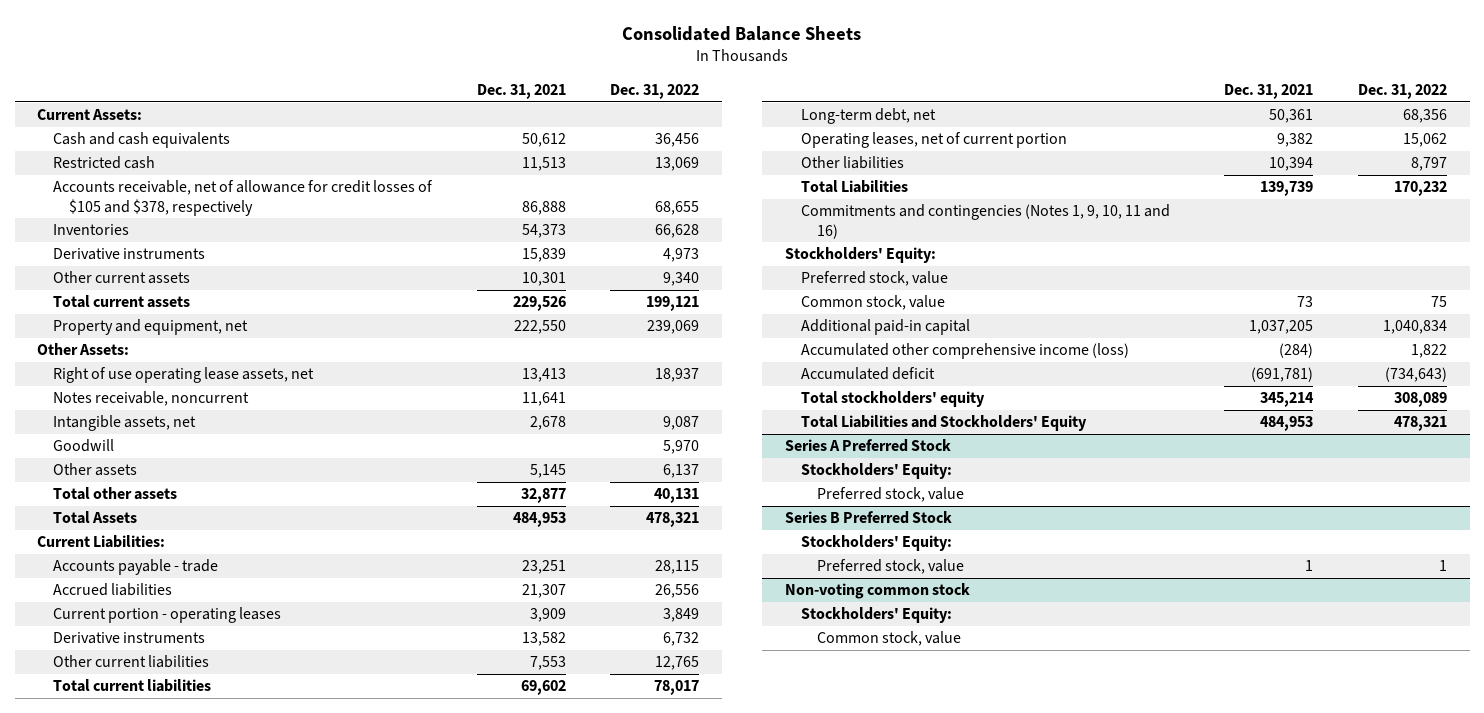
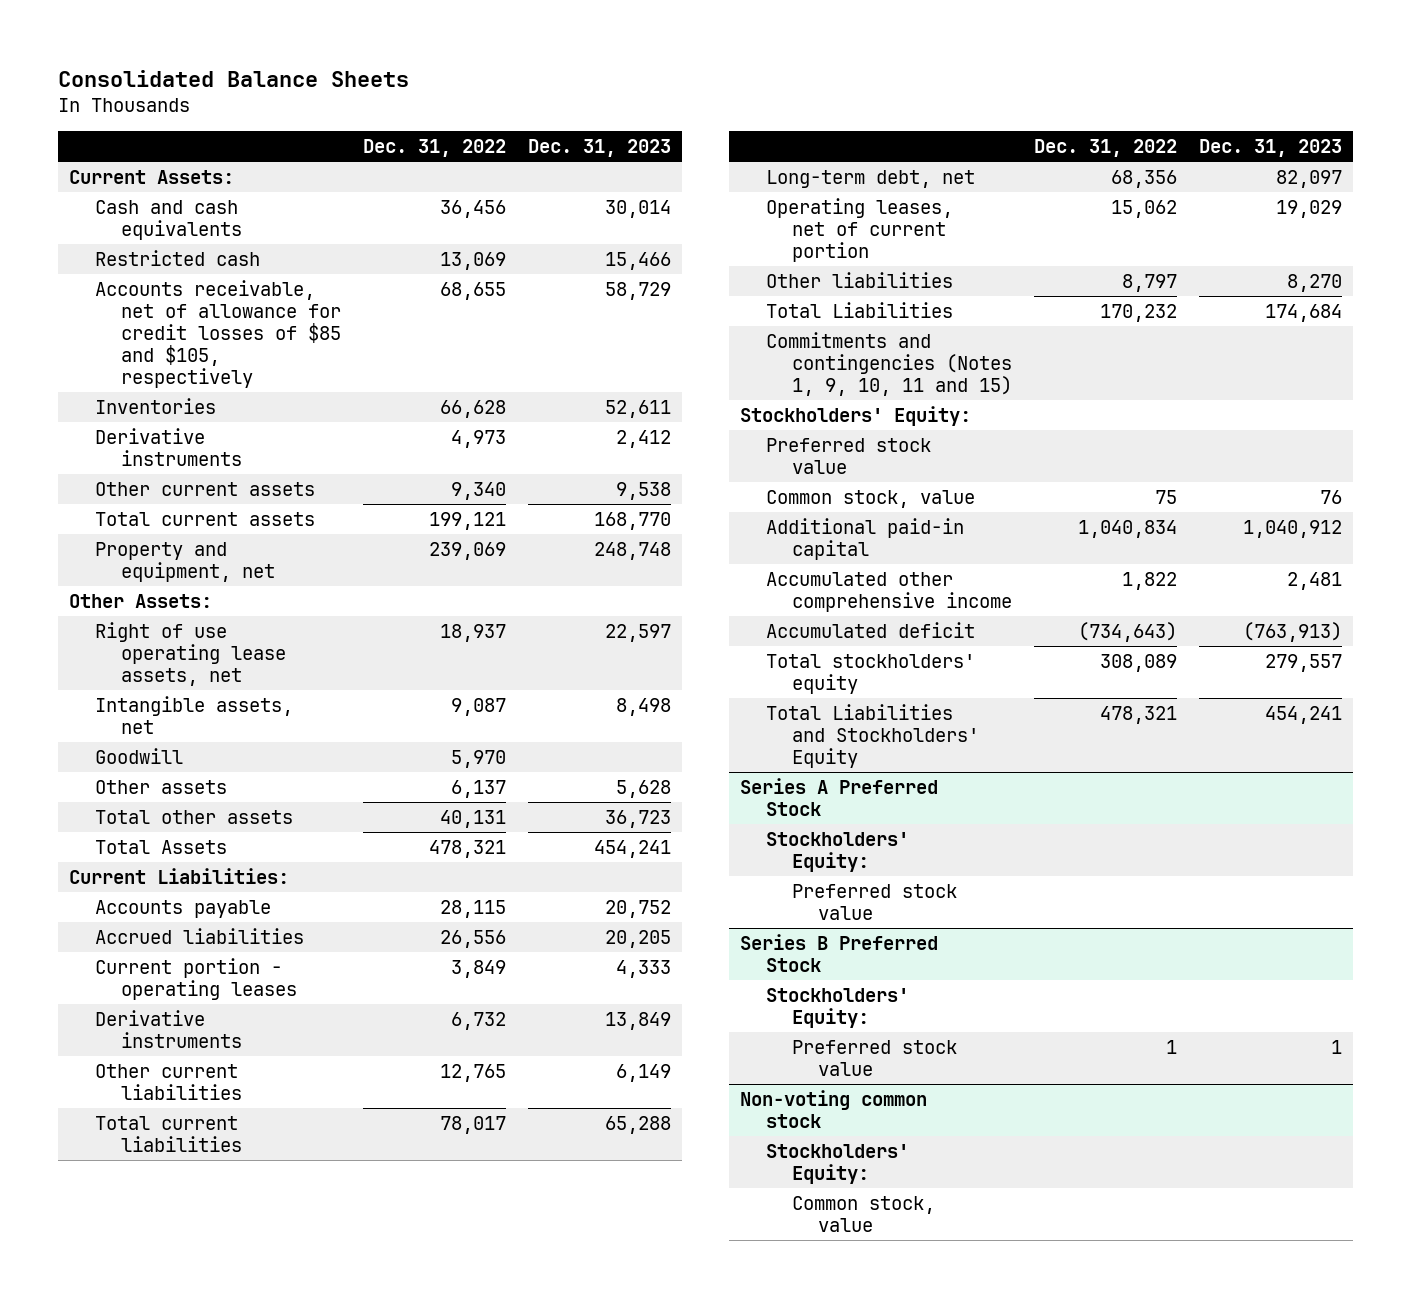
- | Dec. 31, 2021 | Dec. 31, 2022
+ | Dec. 31, 2022 | Dec. 31, 2023
- Accounts receivable, net of allowance for credit losses of $105 and $378, respectively | 86,888 | 68,655
+ Accounts receivable, net of allowance for credit losses of $85 and $105, respectively | 68,655 | 58,729
- Notes receivable, noncurrent | 11,641 |
- Accounts payable - trade | 23,251 | 28,115
+ Accounts payable | 28,115 | 20,752
- Commitments and contingencies (Notes 1, 9, 10, 11 and 16)
+ Commitments and contingencies (Notes 1, 9, 10, 11 and 15)
- Preferred stock, value
+ Preferred stock value
- Accumulated other comprehensive income (loss) | (284) | 1,822
+ Accumulated other comprehensive income | 1,822 | 2,481
@ Series A Preferred Stock
- Preferred stock, value
+ Preferred stock value
@ Series B Preferred Stock
- Preferred stock, value | 1 | 1
+ Preferred stock value | 1 | 1

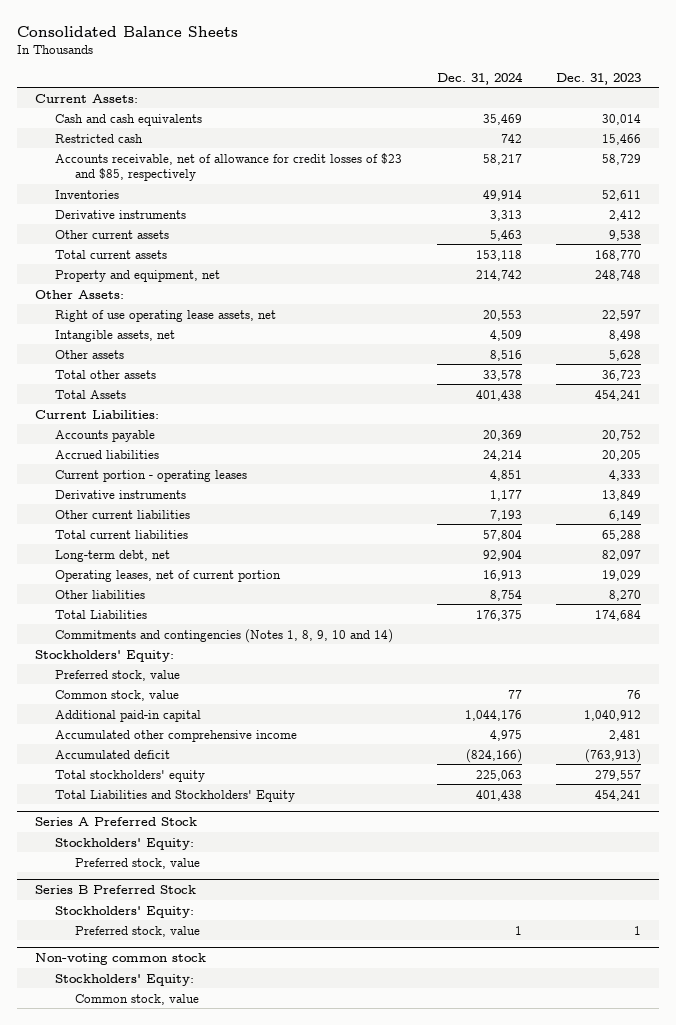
- | Dec. 31, 2022 | Dec. 31, 2023
+ | Dec. 31, 2024 | Dec. 31, 2023
- Accounts receivable, net of allowance for credit losses of $85 and $105, respectively | 68,655 | 58,729
+ Accounts receivable, net of allowance for credit losses of $23 and $85, respectively | 58,217 | 58,729
- Goodwill | 5,970 |
- Commitments and contingencies (Notes 1, 9, 10, 11 and 15)
+ Commitments and contingencies (Notes 1, 8, 9, 10 and 14)
- Preferred stock value
+ Preferred stock, value
@ Series A Preferred Stock
- Preferred stock value
+ Preferred stock, value
@ Series B Preferred Stock
- Preferred stock value | 1 | 1
+ Preferred stock, value | 1 | 1

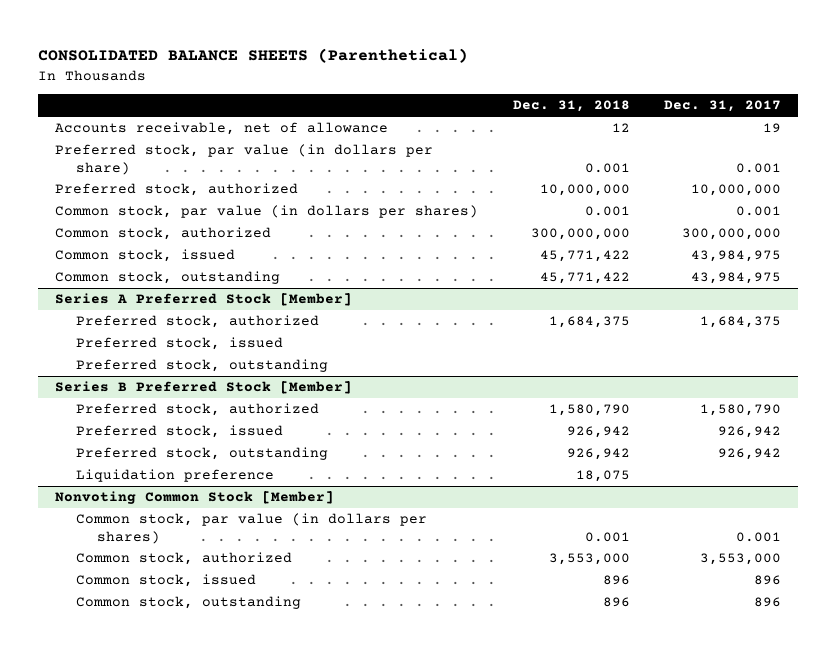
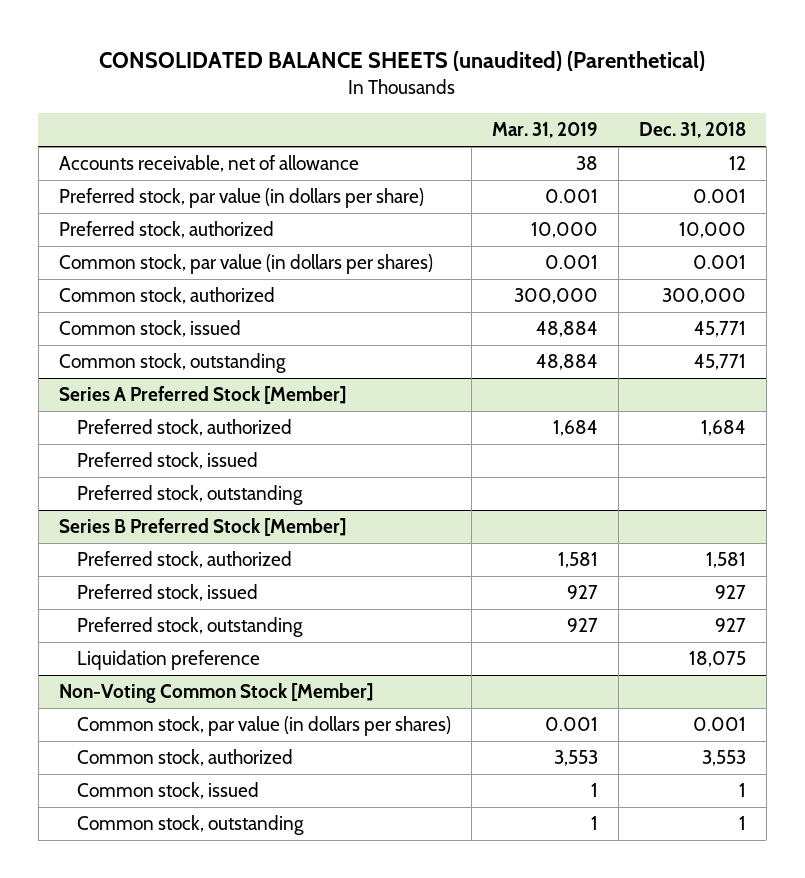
- CONSOLIDATED BALANCE SHEETS (Parenthetical)
+ CONSOLIDATED BALANCE SHEETS (unaudited) (Parenthetical)
- | Dec. 31, 2018 | Dec. 31, 2017
+ | Mar. 31, 2019 | Dec. 31, 2018
- Preferred stock, authorized | 10,000,000 | 10,000,000
+ Preferred stock, authorized | 10,000 | 10,000
- Common stock, authorized | 300,000,000 | 300,000,000
- Common stock, issued | 45,771,422 | 43,984,975
- Common stock, outstanding | 45,771,422 | 43,984,975
+ Common stock, authorized | 300,000 | 300,000
+ Common stock, issued | 48,884 | 45,771
+ Common stock, outstanding | 48,884 | 45,771
@ Series A Preferred Stock [Member]
- Preferred stock, authorized | 1,684,375 | 1,684,375
+ Preferred stock, authorized | 1,684 | 1,684
@ Series B Preferred Stock [Member]
- Preferred stock, authorized | 1,580,790 | 1,580,790
- Preferred stock, issued | 926,942 | 926,942
- Preferred stock, outstanding | 926,942 | 926,942
+ Preferred stock, authorized | 1,581 | 1,581
+ Preferred stock, issued | 927 | 927
+ Preferred stock, outstanding | 927 | 927
- Nonvoting Common Stock [Member]
+ Non-Voting Common Stock [Member]
- Common stock, authorized | 3,553,000 | 3,553,000
- Common stock, issued | 896 | 896
- Common stock, outstanding | 896 | 896
+ Common stock, authorized | 3,553 | 3,553
+ Common stock, issued | 1 | 1
+ Common stock, outstanding | 1 | 1

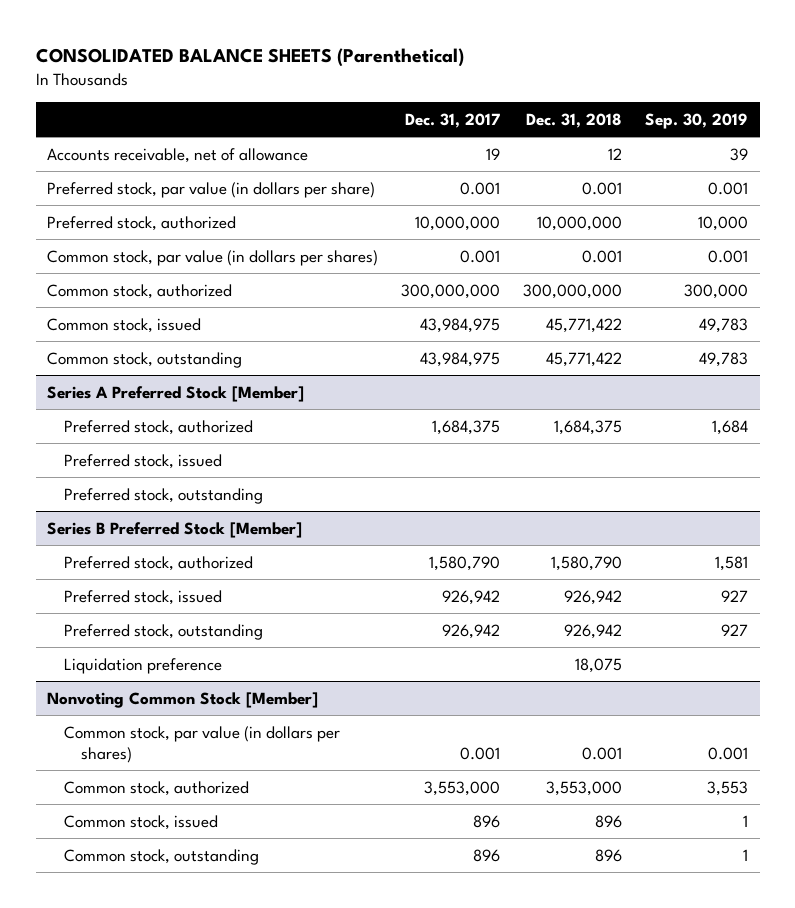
- CONSOLIDATED BALANCE SHEETS (unaudited) (Parenthetical)
+ CONSOLIDATED BALANCE SHEETS (Parenthetical)
- | Mar. 31, 2019 | Dec. 31, 2018
+ | Dec. 31, 2017 | Dec. 31, 2018 | Sep. 30, 2019
- Preferred stock, authorized | 10,000 | 10,000
+ Preferred stock, authorized | 10,000,000 | 10,000,000 | 10,000
- Common stock, authorized | 300,000 | 300,000
- Common stock, issued | 48,884 | 45,771
- Common stock, outstanding | 48,884 | 45,771
+ Common stock, authorized | 300,000,000 | 300,000,000 | 300,000
+ Common stock, issued | 43,984,975 | 45,771,422 | 49,783
+ Common stock, outstanding | 43,984,975 | 45,771,422 | 49,783
@ Series A Preferred Stock [Member]
- Preferred stock, authorized | 1,684 | 1,684
+ Preferred stock, authorized | 1,684,375 | 1,684,375 | 1,684
@ Series B Preferred Stock [Member]
- Preferred stock, authorized | 1,581 | 1,581
- Preferred stock, issued | 927 | 927
- Preferred stock, outstanding | 927 | 927
+ Preferred stock, authorized | 1,580,790 | 1,580,790 | 1,581
+ Preferred stock, issued | 926,942 | 926,942 | 927
+ Preferred stock, outstanding | 926,942 | 926,942 | 927
- Non-Voting Common Stock [Member]
+ Nonvoting Common Stock [Member]
- Common stock, authorized | 3,553 | 3,553
- Common stock, issued | 1 | 1
- Common stock, outstanding | 1 | 1
+ Common stock, authorized | 3,553,000 | 3,553,000 | 3,553
+ Common stock, issued | 896 | 896 | 1
+ Common stock, outstanding | 896 | 896 | 1

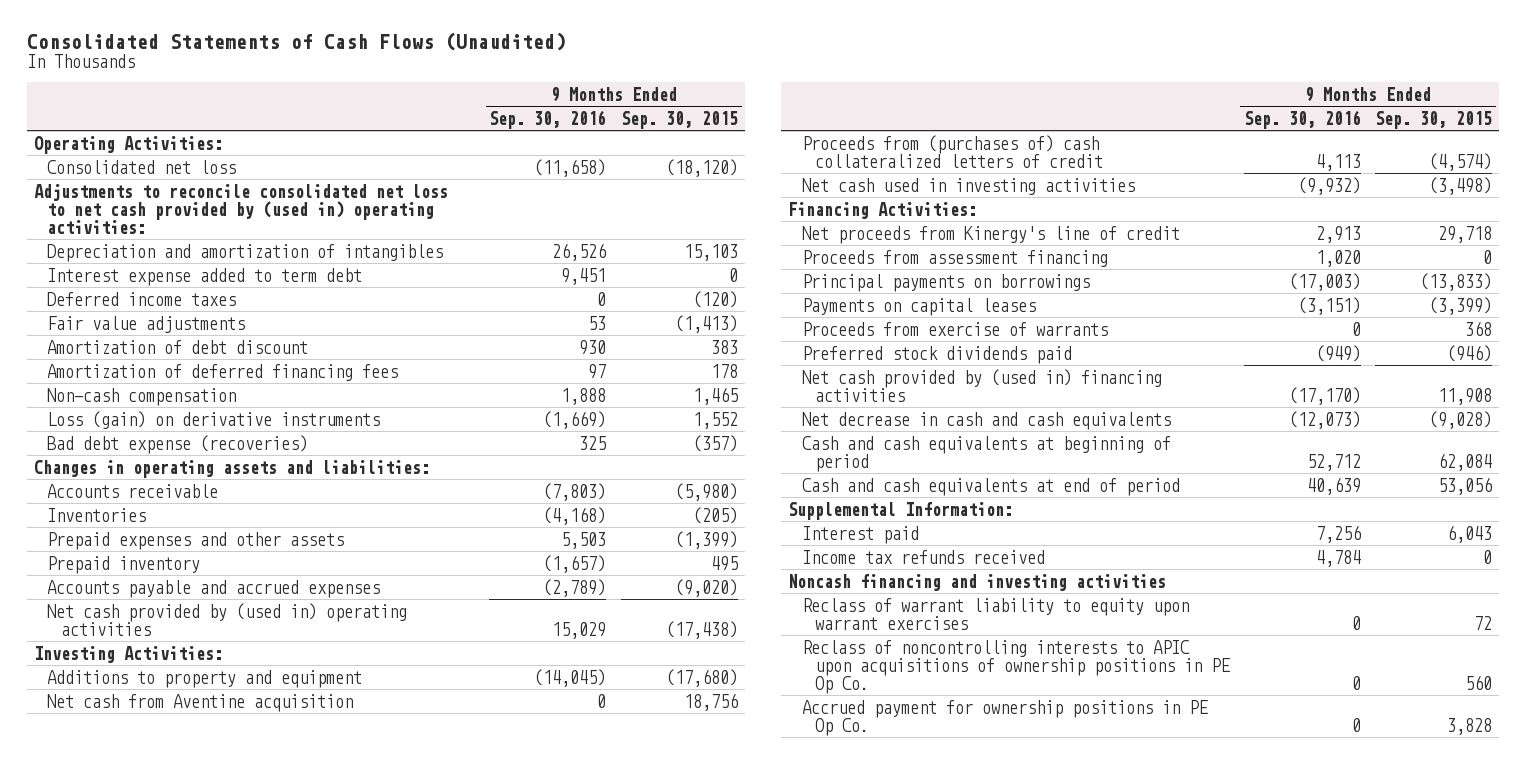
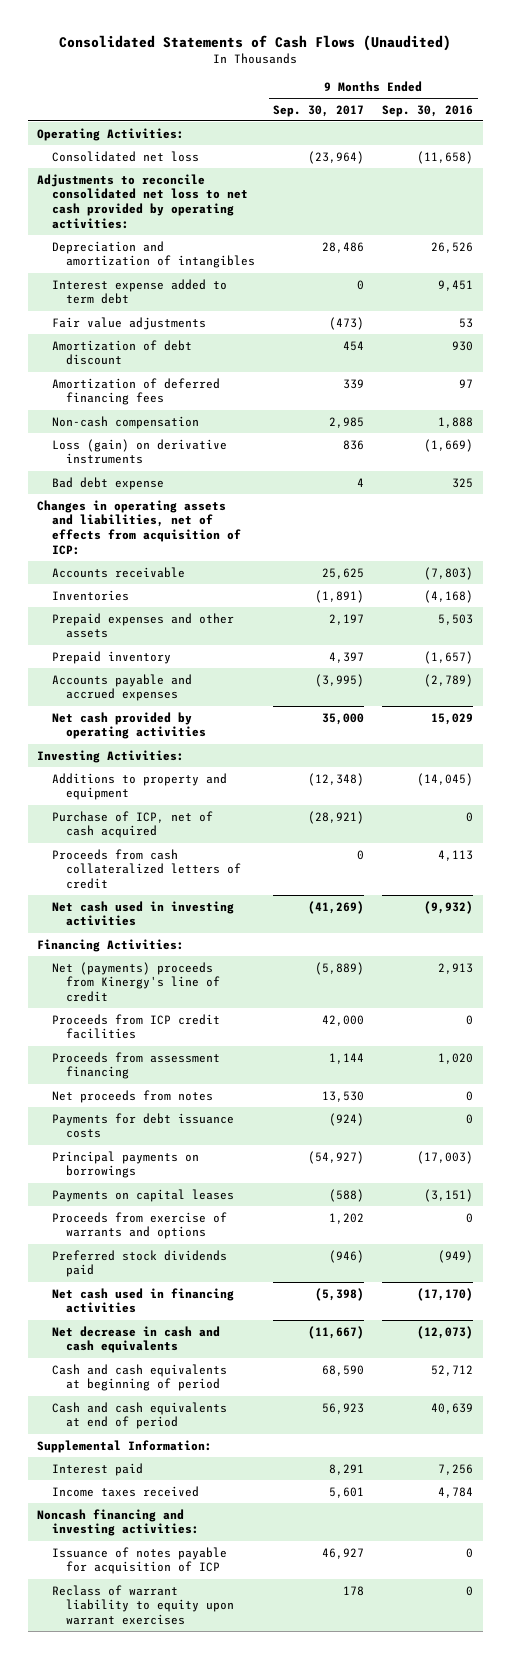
- | 9 Months Ended Sep. 30, 2016 | 9 Months Ended Sep. 30, 2015
+ | 9 Months Ended Sep. 30, 2017 | 9 Months Ended Sep. 30, 2016
- Adjustments to reconcile consolidated net loss to net cash provided by (used in) operating activities:
+ Adjustments to reconcile consolidated net loss to net cash provided by operating activities:
- Deferred income taxes | 0 | (120)
- Bad debt expense (recoveries) | 325 | (357)
- Changes in operating assets and liabilities:
+ Bad debt expense | 4 | 325
+ Changes in operating assets and liabilities, net of effects from acquisition of ICP:
- Net cash provided by (used in) operating activities | 15,029 | (17,438)
+ Net cash provided by operating activities | 35,000 | 15,029
- Net cash from Aventine acquisition | 0 | 18,756
- Proceeds from (purchases of) cash collateralized letters of credit | 4,113 | (4,574)
+ Purchase of ICP, net of cash acquired | (28,921) | 0
+ Proceeds from cash collateralized letters of credit | 0 | 4,113
- Net proceeds from Kinergy's line of credit | 2,913 | 29,718
+ Net (payments) proceeds from Kinergy's line of credit | (5,889) | 2,913
+ Proceeds from ICP credit facilities | 42,000 | 0
+ Net proceeds from notes | 13,530 | 0
+ Payments for debt issuance costs | (924) | 0
- Proceeds from exercise of warrants | 0 | 368
+ Proceeds from exercise of warrants and options | 1,202 | 0
- Net cash provided by (used in) financing activities | (17,170) | 11,908
+ Net cash used in financing activities | (5,398) | (17,170)
- Income tax refunds received | 4,784 | 0
- Noncash financing and investing activities
+ Income taxes received | 5,601 | 4,784
+ Noncash financing and investing activities:
+ Issuance of notes payable for acquisition of ICP | 46,927 | 0
- Reclass of noncontrolling interests to APIC upon acquisitions of ownership positions in PE Op Co. | 0 | 560
- Accrued payment for ownership positions in PE Op Co. | 0 | 3,828

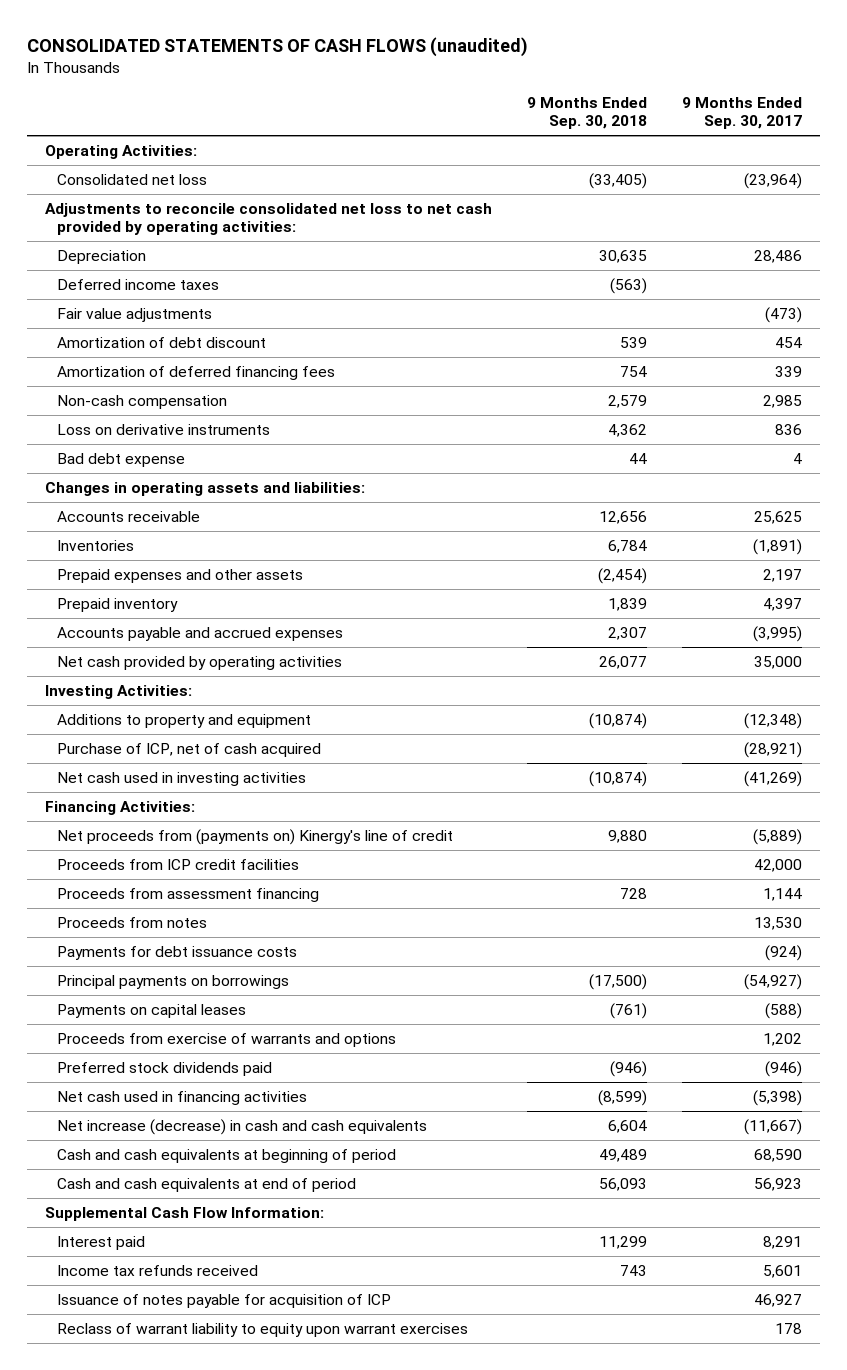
- Consolidated Statements of Cash Flows (Unaudited)
+ CONSOLIDATED STATEMENTS OF CASH FLOWS (unaudited)
- | 9 Months Ended Sep. 30, 2017 | 9 Months Ended Sep. 30, 2016
+ | 9 Months Ended Sep. 30, 2018 | 9 Months Ended Sep. 30, 2017
- Depreciation and amortization of intangibles | 28,486 | 26,526
- Interest expense added to term debt | 0 | 9,451
+ Depreciation | 30,635 | 28,486
+ Deferred income taxes | (563) |
- Loss (gain) on derivative instruments | 836 | (1,669)
+ Loss on derivative instruments | 4,362 | 836
- Changes in operating assets and liabilities, net of effects from acquisition of ICP:
+ Changes in operating assets and liabilities:
- Proceeds from cash collateralized letters of credit | 0 | 4,113
- Net (payments) proceeds from Kinergy's line of credit | (5,889) | 2,913
+ Net proceeds from (payments on) Kinergy's line of credit | 9,880 | (5,889)
- Net proceeds from notes | 13,530 | 0
+ Proceeds from notes | | 13,530
- Net decrease in cash and cash equivalents | (11,667) | (12,073)
+ Net increase (decrease) in cash and cash equivalents | 6,604 | (11,667)
- Supplemental Information:
+ Supplemental Cash Flow Information:
- Income taxes received | 5,601 | 4,784
- Noncash financing and investing activities:
+ Income tax refunds received | 743 | 5,601

